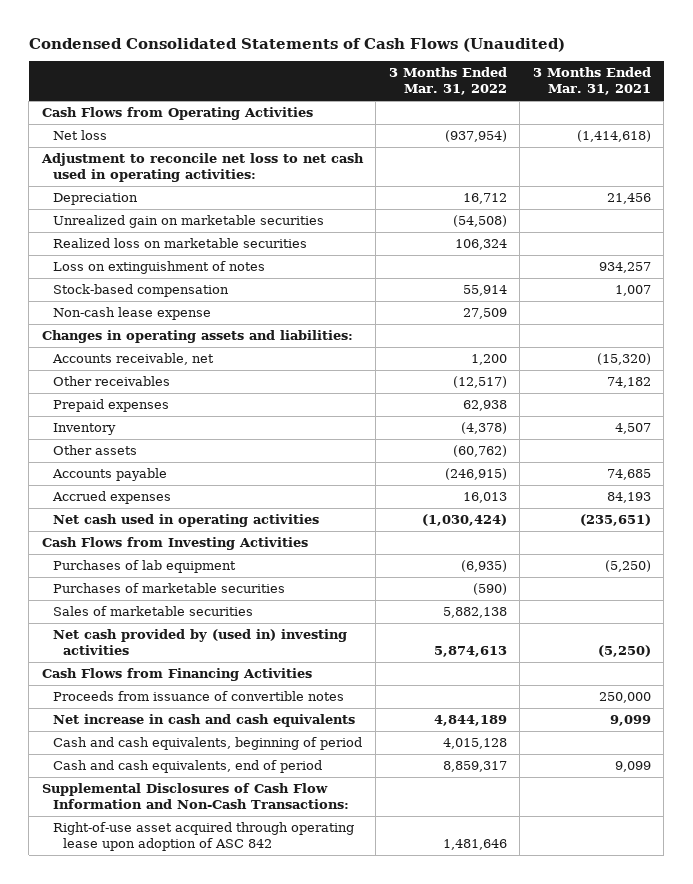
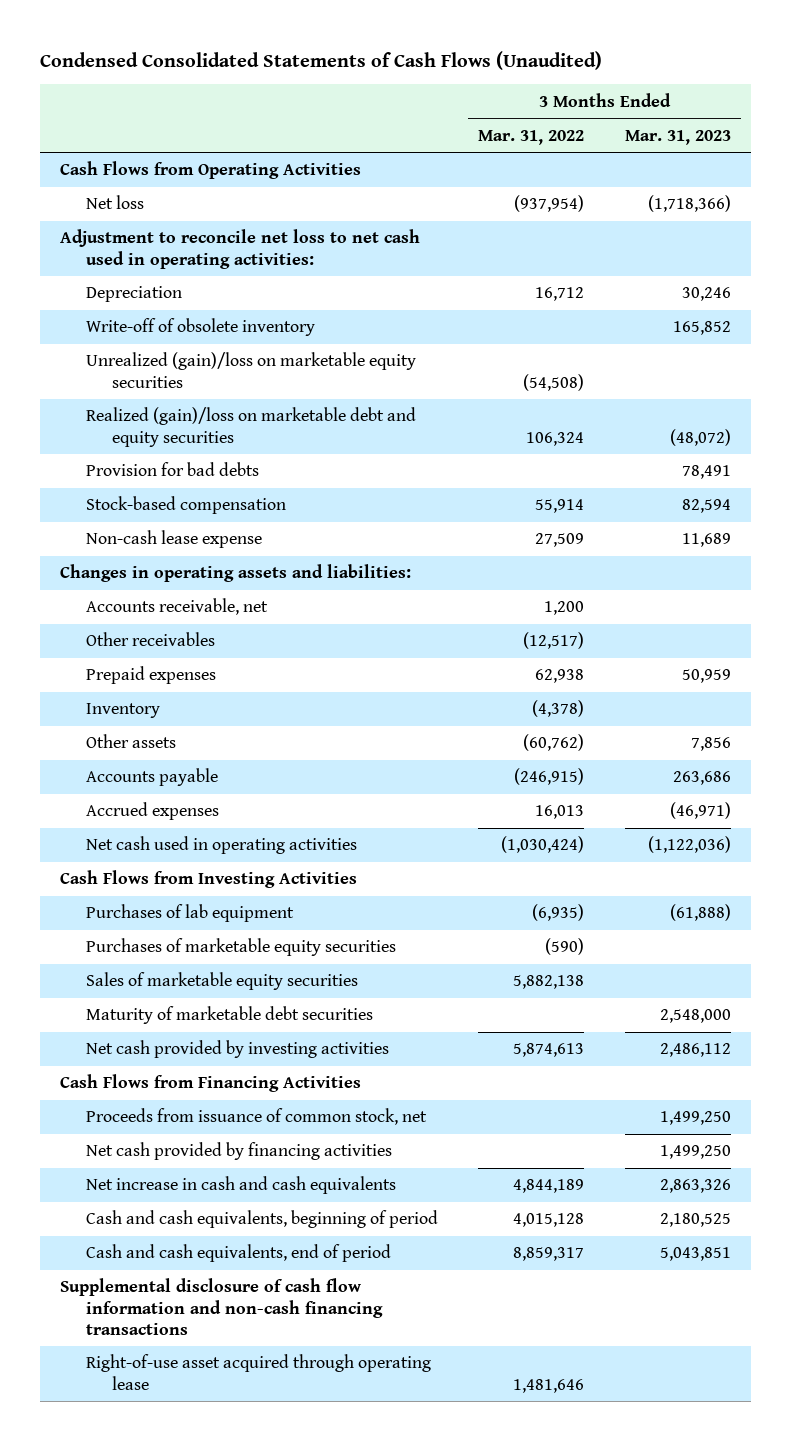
- | 3 Months Ended Mar. 31, 2022 | 3 Months Ended Mar. 31, 2021
+ | 3 Months Ended Mar. 31, 2022 | 3 Months Ended Mar. 31, 2023
- Unrealized gain on marketable securities | (54,508) |
- Realized loss on marketable securities | 106,324 |
- Loss on extinguishment of notes | | 934,257
+ Write-off of obsolete inventory | | 165,852
+ Unrealized (gain)/loss on marketable equity securities | (54,508) |
+ Realized (gain)/loss on marketable debt and equity securities | 106,324 | (48,072)
+ Provision for bad debts | | 78,491
- Purchases of marketable securities | (590) |
- Sales of marketable securities | 5,882,138 |
- Net cash provided by (used in) investing activities | 5,874,613 | (5,250)
+ Purchases of marketable equity securities | (590) |
+ Sales of marketable equity securities | 5,882,138 |
+ Maturity of marketable debt securities | | 2,548,000
+ Net cash provided by investing activities | 5,874,613 | 2,486,112
- Proceeds from issuance of convertible notes | | 250,000
+ Proceeds from issuance of common stock, net | | 1,499,250
+ Net cash provided by financing activities | | 1,499,250
- Supplemental Disclosures of Cash Flow Information and Non-Cash Transactions:
- Right-of-use asset acquired through operating lease upon adoption of ASC 842 | 1,481,646 |
+ Supplemental disclosure of cash flow information and non-cash financing transactions
+ Right-of-use asset acquired through operating lease | 1,481,646 |

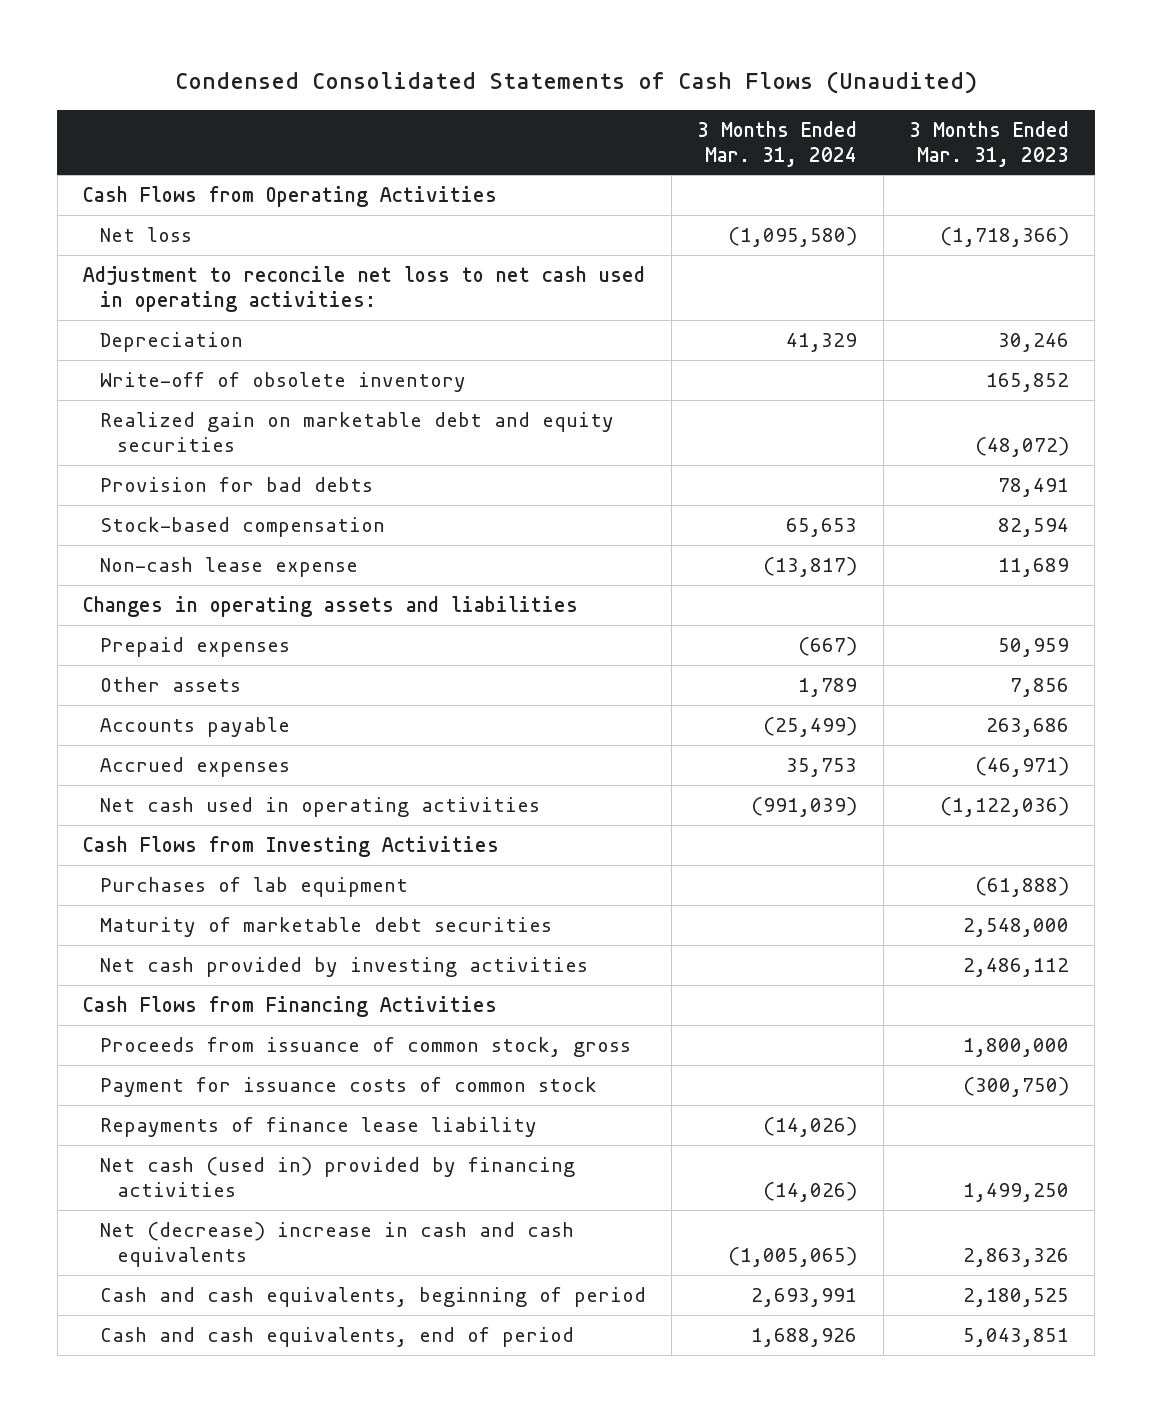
- | 3 Months Ended Mar. 31, 2022 | 3 Months Ended Mar. 31, 2023
+ | 3 Months Ended Mar. 31, 2024 | 3 Months Ended Mar. 31, 2023
- Unrealized (gain)/loss on marketable equity securities | (54,508) |
- Realized (gain)/loss on marketable debt and equity securities | 106,324 | (48,072)
+ Realized gain on marketable debt and equity securities | | (48,072)
- Changes in operating assets and liabilities:
- Accounts receivable, net | 1,200 |
- Other receivables | (12,517) |
+ Changes in operating assets and liabilities
- Inventory | (4,378) |
- Purchases of marketable equity securities | (590) |
- Sales of marketable equity securities | 5,882,138 |
- Proceeds from issuance of common stock, net | | 1,499,250
- Net cash provided by financing activities | | 1,499,250
- Net increase in cash and cash equivalents | 4,844,189 | 2,863,326
+ Proceeds from issuance of common stock, gross | | 1,800,000
+ Payment for issuance costs of common stock | | (300,750)
+ Repayments of finance lease liability | (14,026) |
+ Net cash (used in) provided by financing activities | (14,026) | 1,499,250
+ Net (decrease) increase in cash and cash equivalents | (1,005,065) | 2,863,326
- Supplemental disclosure of cash flow information and non-cash financing transactions
- Right-of-use asset acquired through operating lease | 1,481,646 |

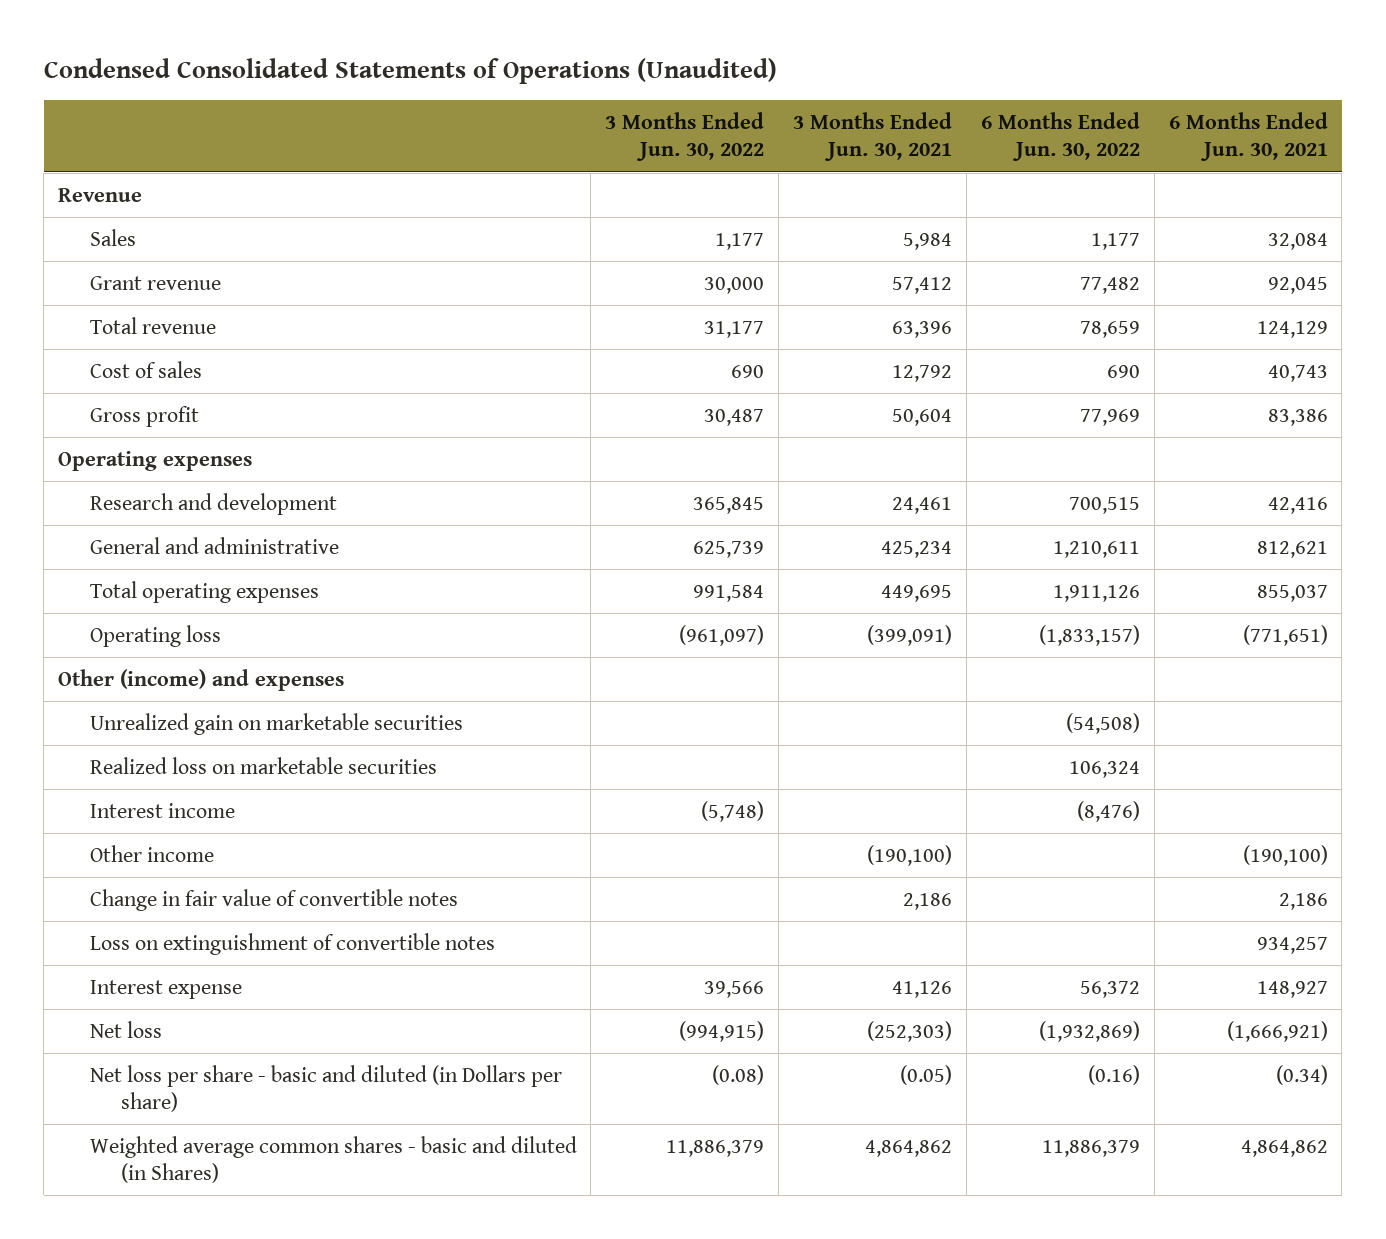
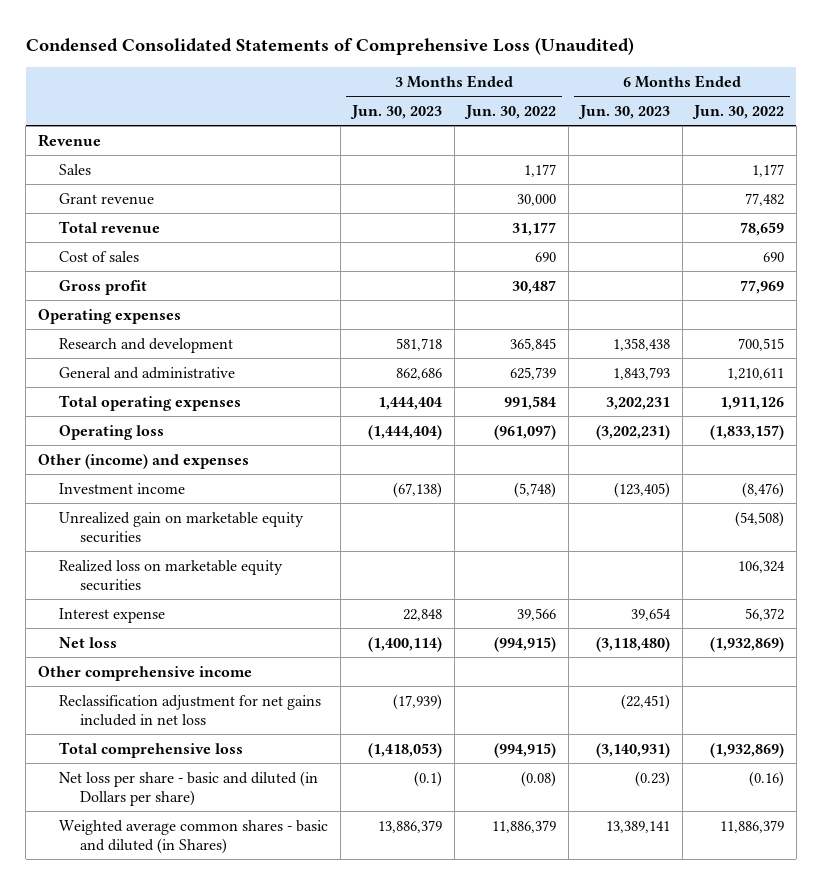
- Condensed Consolidated Statements of Operations (Unaudited)
+ Condensed Consolidated Statements of Comprehensive Loss (Unaudited)
- | 3 Months Ended Jun. 30, 2022 | 3 Months Ended Jun. 30, 2021 | 6 Months Ended Jun. 30, 2022 | 6 Months Ended Jun. 30, 2021
+ | 3 Months Ended Jun. 30, 2023 | 3 Months Ended Jun. 30, 2022 | 6 Months Ended Jun. 30, 2023 | 6 Months Ended Jun. 30, 2022
- Unrealized gain on marketable securities | | | (54,508) |
- Realized loss on marketable securities | | | 106,324 |
- Interest income | (5,748) | | (8,476) |
- Other income | | (190,100) | | (190,100)
- Change in fair value of convertible notes | | 2,186 | | 2,186
- Loss on extinguishment of convertible notes | | | | 934,257
+ Investment income | (67,138) | (5,748) | (123,405) | (8,476)
+ Unrealized gain on marketable equity securities | | | | (54,508)
+ Realized loss on marketable equity securities | | | | 106,324
+ Other comprehensive income
+ Reclassification adjustment for net gains included in net loss | (17,939) | | (22,451) |
+ Total comprehensive loss | (1,418,053) | (994,915) | (3,140,931) | (1,932,869)

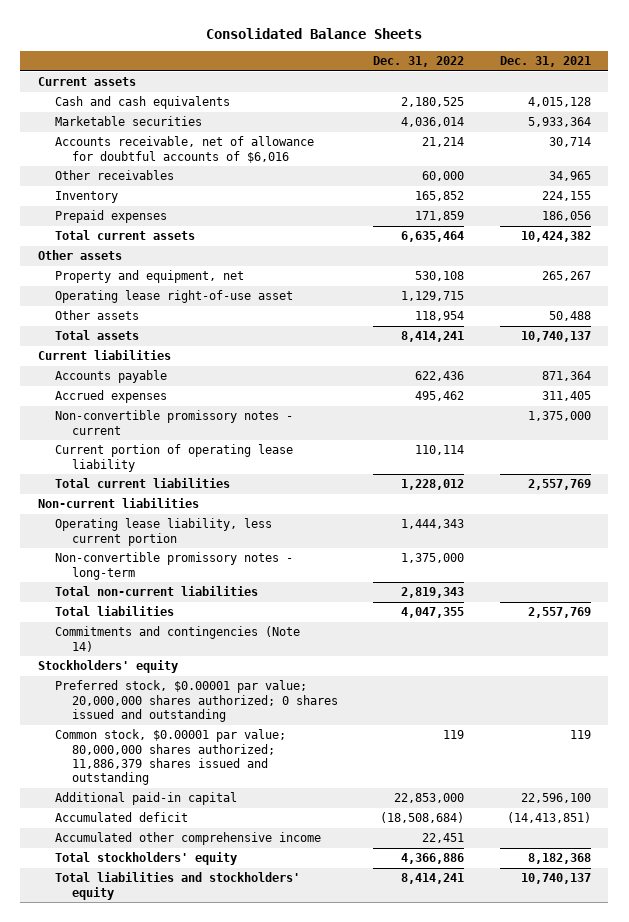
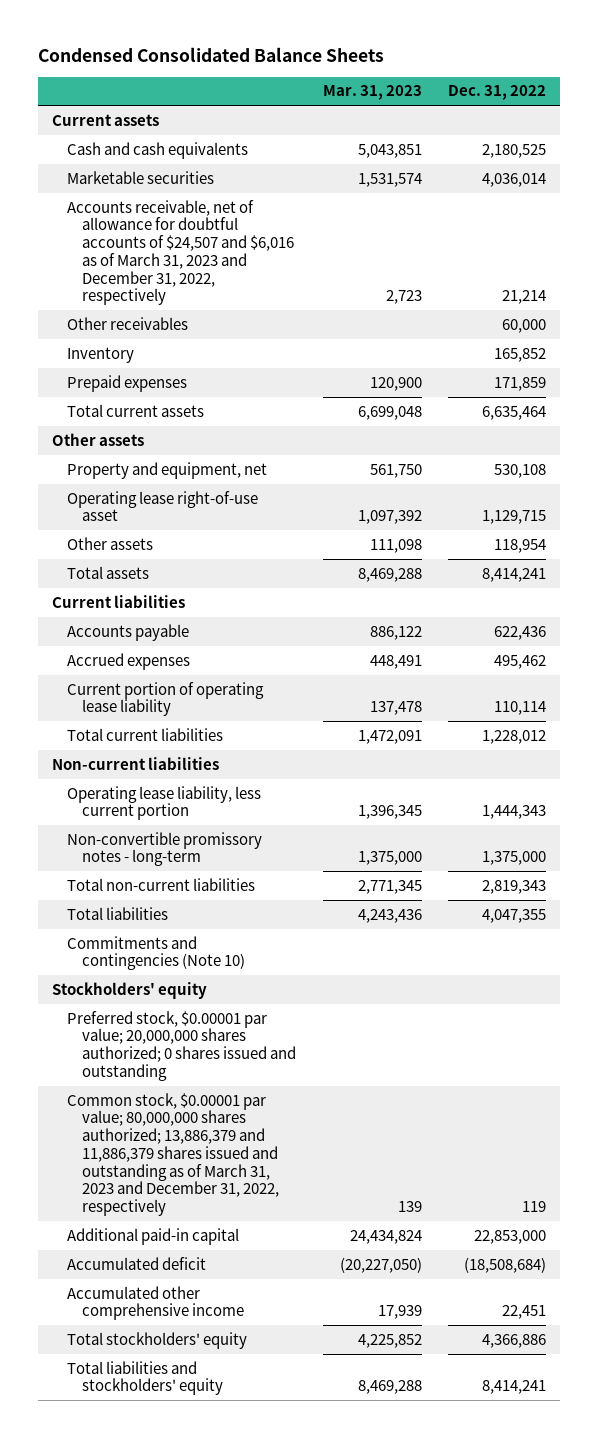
- Consolidated Balance Sheets
+ Condensed Consolidated Balance Sheets
- | Dec. 31, 2022 | Dec. 31, 2021
+ | Mar. 31, 2023 | Dec. 31, 2022
- Accounts receivable, net of allowance for doubtful accounts of $6,016 | 21,214 | 30,714
+ Accounts receivable, net of allowance for doubtful accounts of $24,507 and $6,016 as of March 31, 2023 and December 31, 2022, respectively | 2,723 | 21,214
- Non-convertible promissory notes - current | | 1,375,000
- Commitments and contingencies (Note 14)
+ Commitments and contingencies (Note 10)
- Common stock, $0.00001 par value; 80,000,000 shares authorized; 11,886,379 shares issued and outstanding | 119 | 119
+ Common stock, $0.00001 par value; 80,000,000 shares authorized; 13,886,379 and 11,886,379 shares issued and outstanding as of March 31, 2023 and December 31, 2022, respectively | 139 | 119

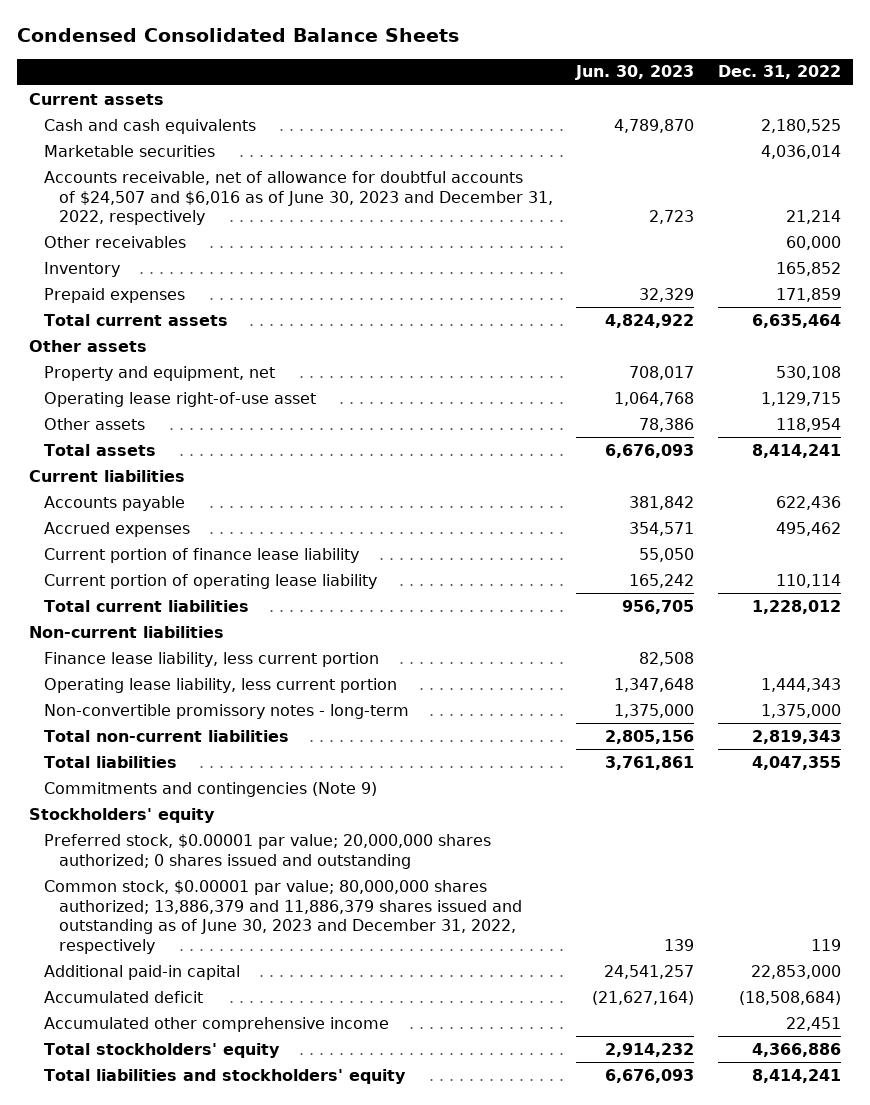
- | Mar. 31, 2023 | Dec. 31, 2022
+ | Jun. 30, 2023 | Dec. 31, 2022
- Accounts receivable, net of allowance for doubtful accounts of $24,507 and $6,016 as of March 31, 2023 and December 31, 2022, respectively | 2,723 | 21,214
+ Accounts receivable, net of allowance for doubtful accounts of $24,507 and $6,016 as of June 30, 2023 and December 31, 2022, respectively | 2,723 | 21,214
+ Current portion of finance lease liability | 55,050 |
+ Finance lease liability, less current portion | 82,508 |
- Commitments and contingencies (Note 10)
+ Commitments and contingencies (Note 9)
- Common stock, $0.00001 par value; 80,000,000 shares authorized; 13,886,379 and 11,886,379 shares issued and outstanding as of March 31, 2023 and December 31, 2022, respectively | 139 | 119
+ Common stock, $0.00001 par value; 80,000,000 shares authorized; 13,886,379 and 11,886,379 shares issued and outstanding as of June 30, 2023 and December 31, 2022, respectively | 139 | 119

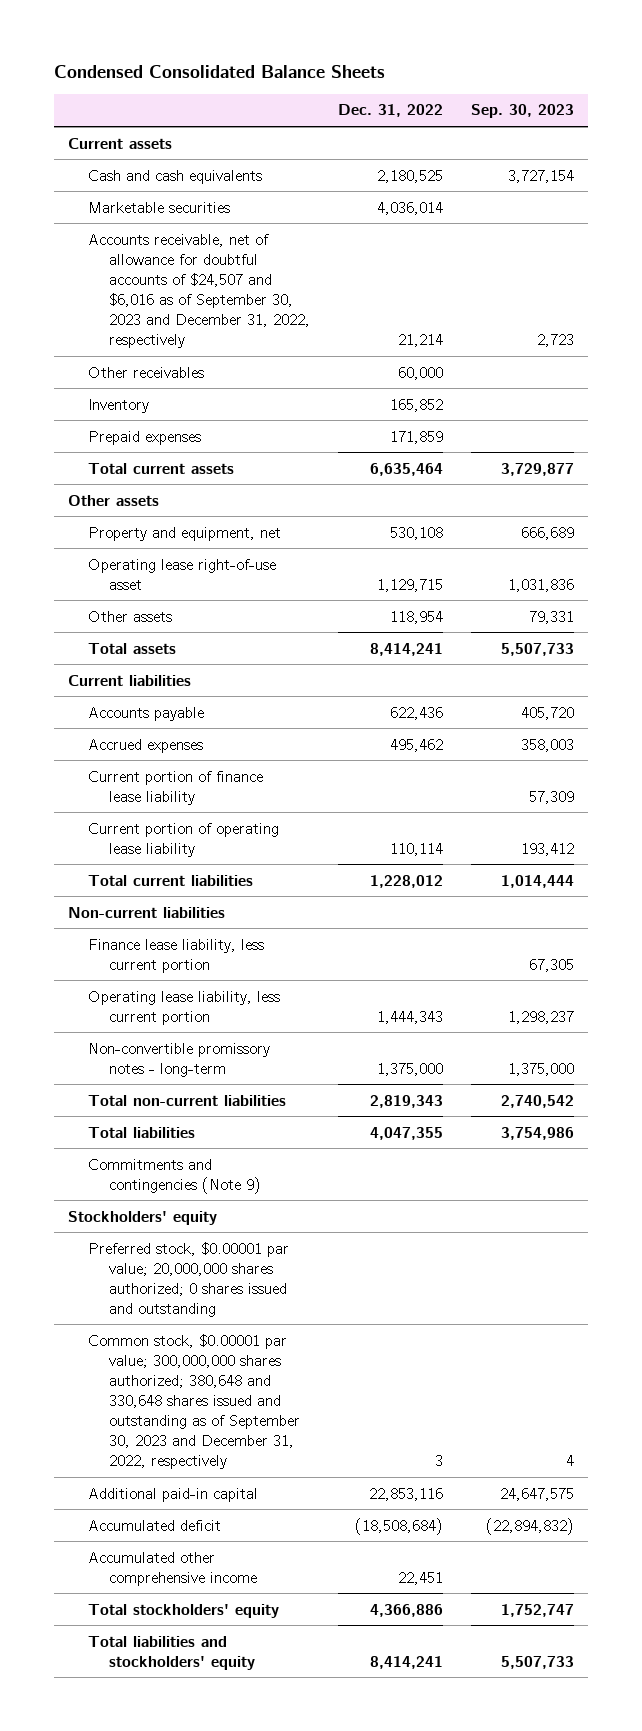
- | Jun. 30, 2023 | Dec. 31, 2022
+ | Dec. 31, 2022 | Sep. 30, 2023
- Accounts receivable, net of allowance for doubtful accounts of $24,507 and $6,016 as of June 30, 2023 and December 31, 2022, respectively | 2,723 | 21,214
+ Accounts receivable, net of allowance for doubtful accounts of $24,507 and $6,016 as of September 30, 2023 and December 31, 2022, respectively | 21,214 | 2,723
- Common stock, $0.00001 par value; 80,000,000 shares authorized; 13,886,379 and 11,886,379 shares issued and outstanding as of June 30, 2023 and December 31, 2022, respectively | 139 | 119
- Additional paid-in capital | 24,541,257 | 22,853,000
+ Common stock, $0.00001 par value; 300,000,000 shares authorized; 380,648 and 330,648 shares issued and outstanding as of September 30, 2023 and December 31, 2022, respectively | 3 | 4
+ Additional paid-in capital | 22,853,116 | 24,647,575

